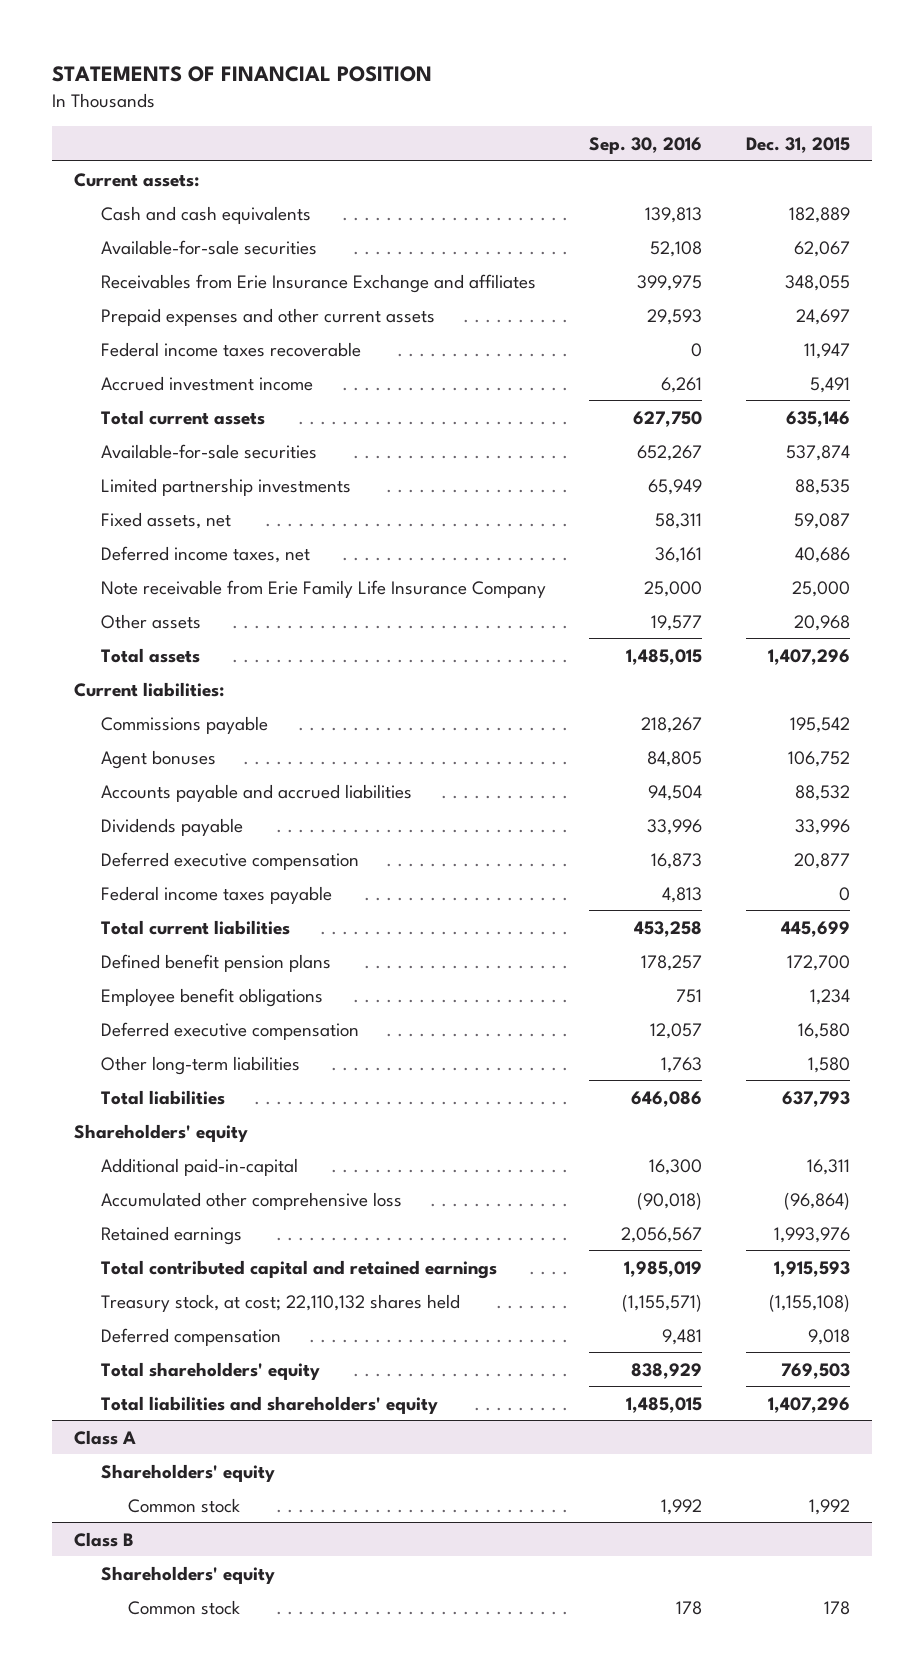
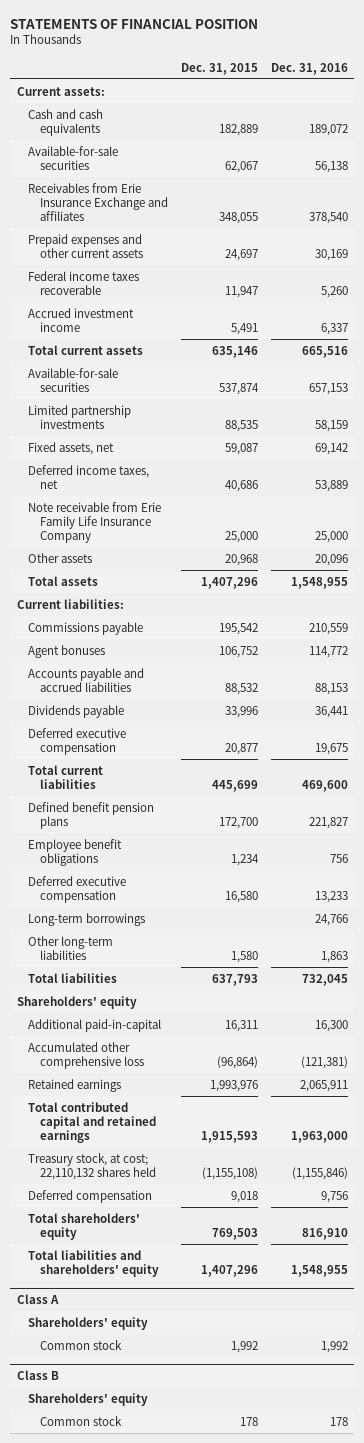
- | Sep. 30, 2016 | Dec. 31, 2015
+ | Dec. 31, 2015 | Dec. 31, 2016
- Federal income taxes payable | 4,813 | 0
+ Long-term borrowings | | 24,766

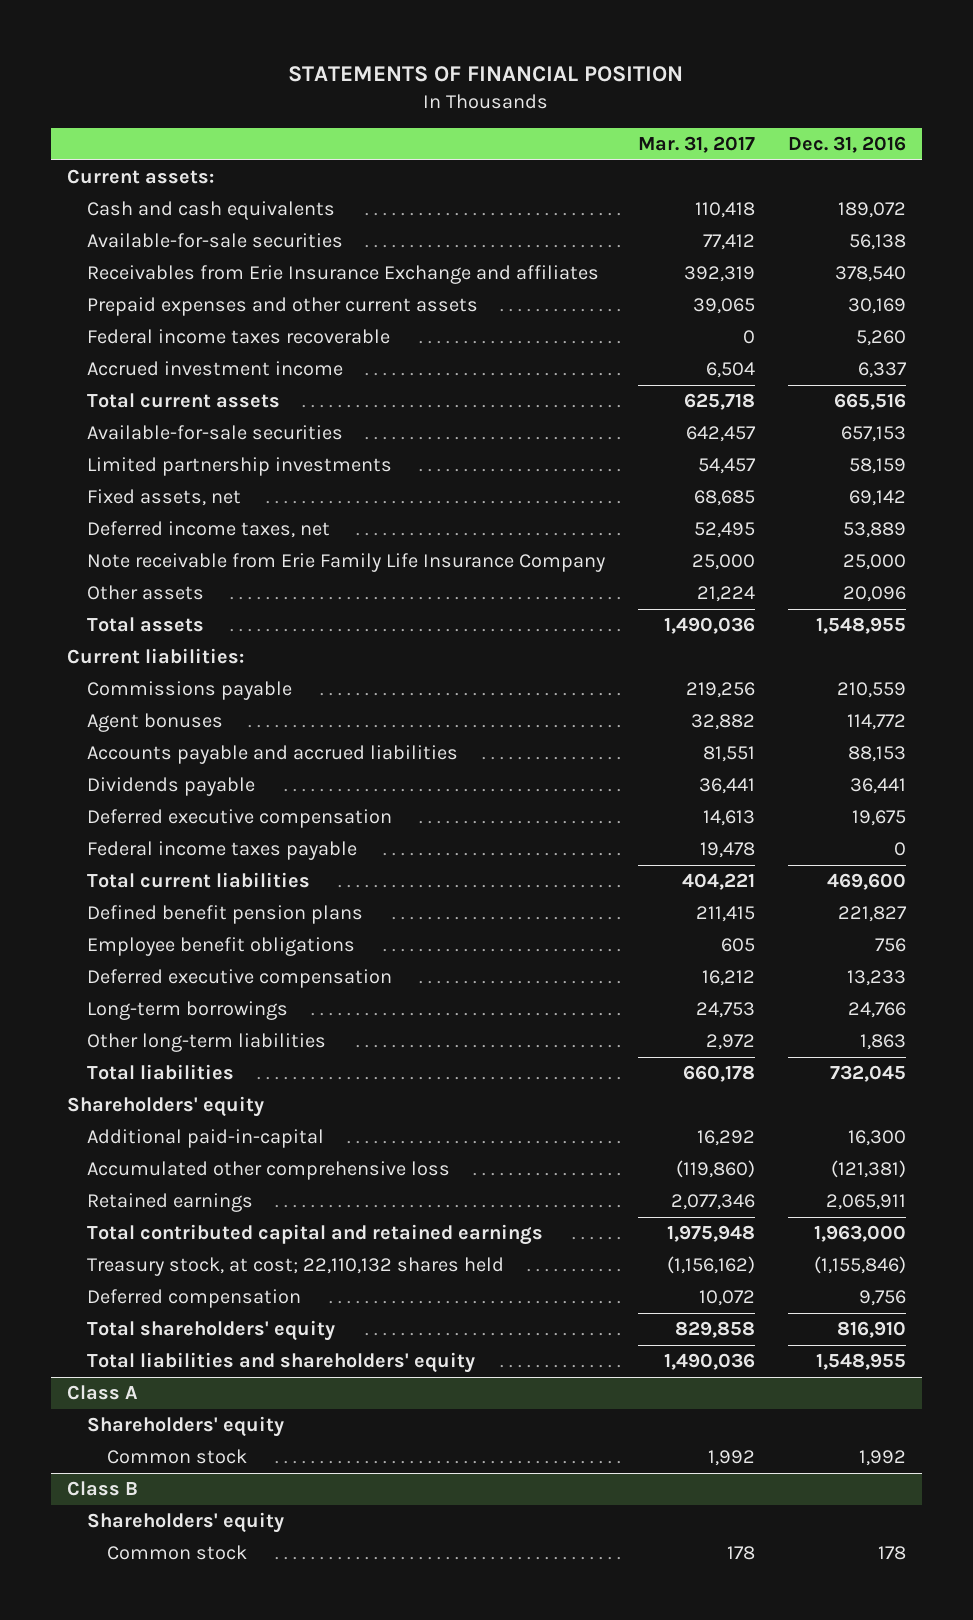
- | Dec. 31, 2015 | Dec. 31, 2016
+ | Mar. 31, 2017 | Dec. 31, 2016
+ Federal income taxes payable | 19,478 | 0

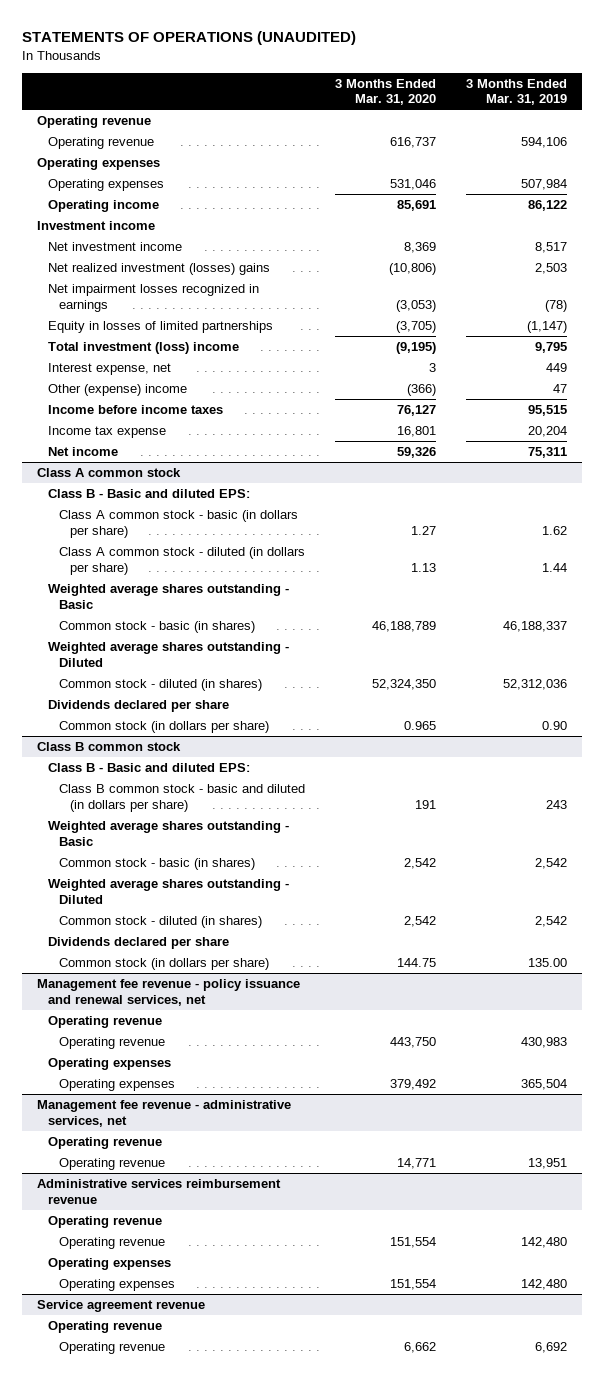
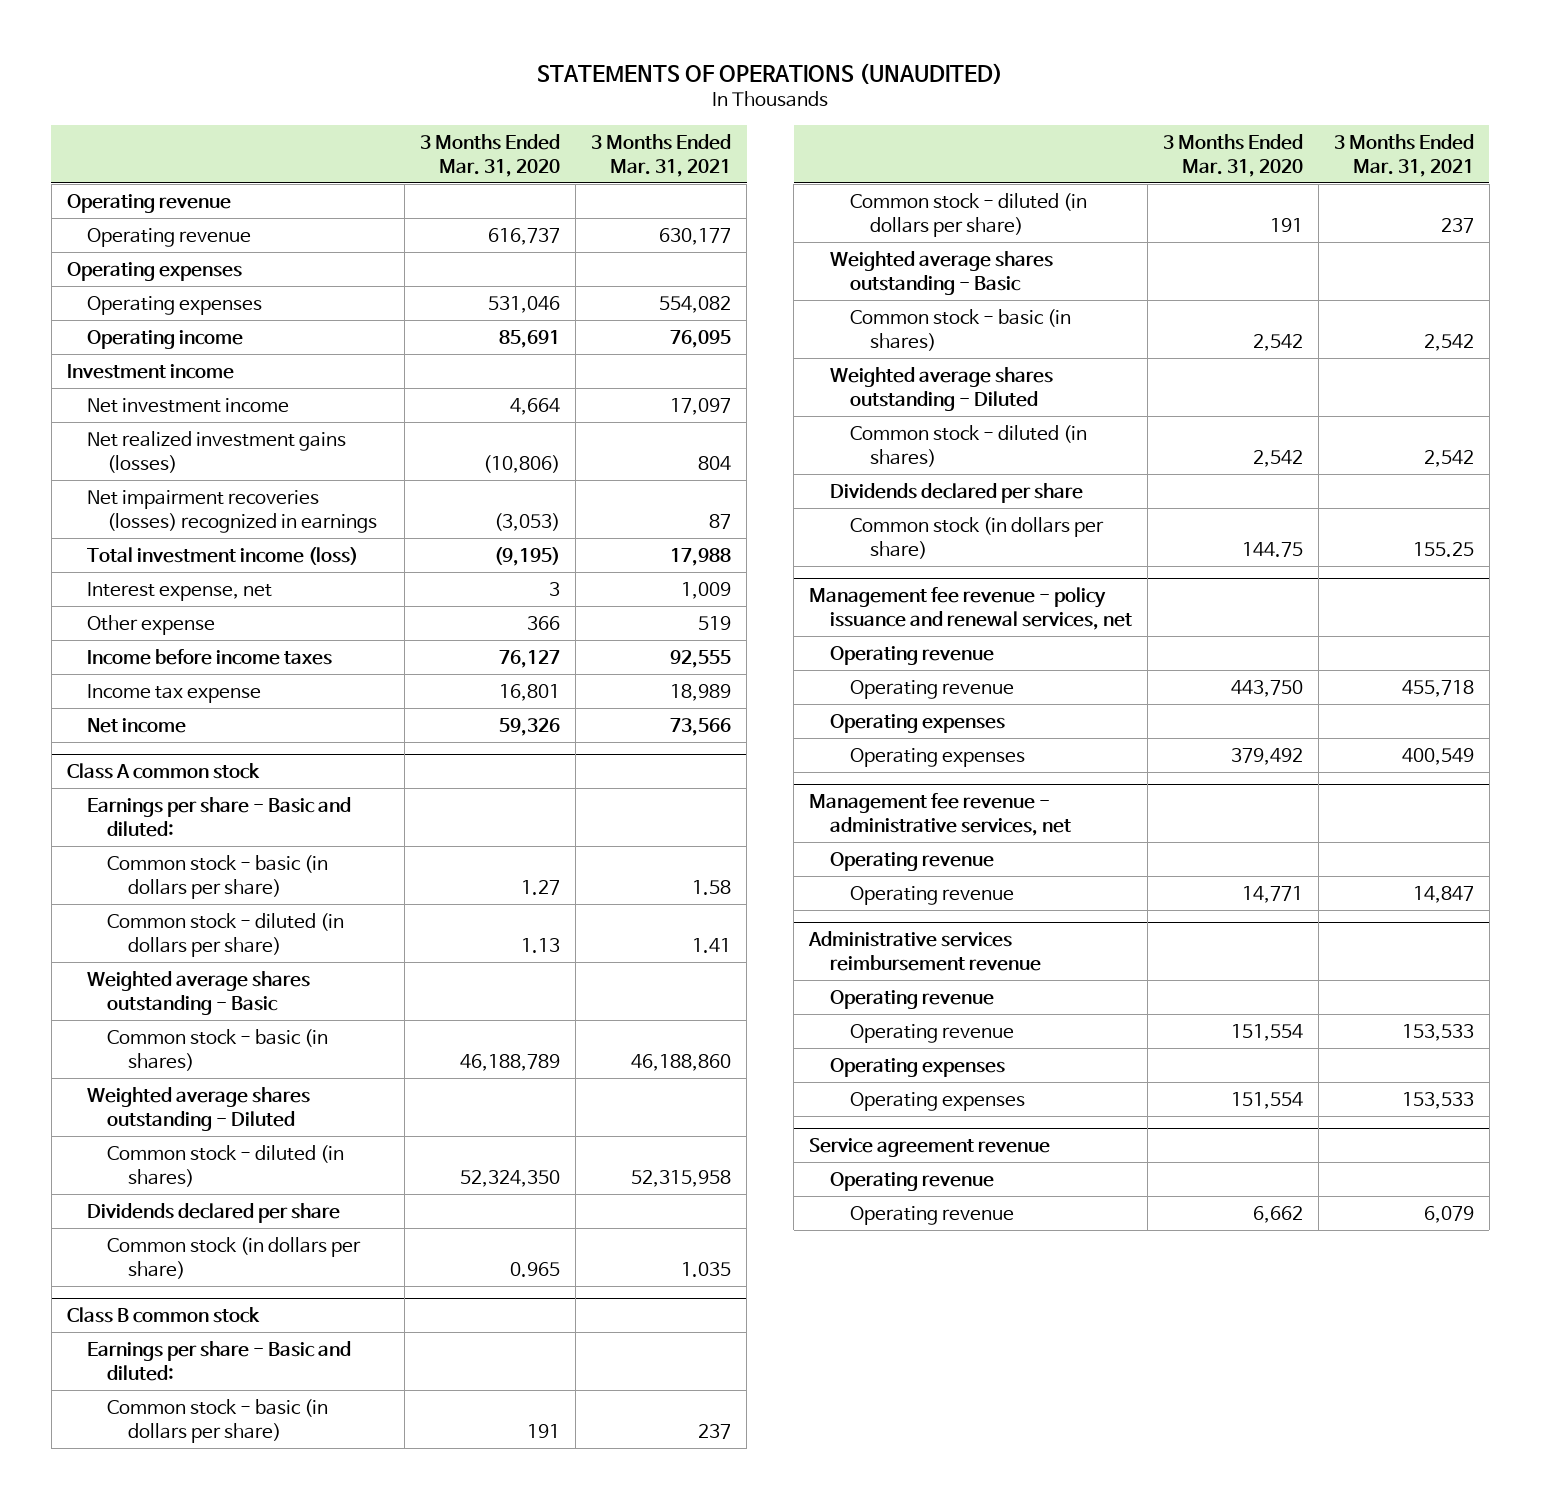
- | 3 Months Ended Mar. 31, 2020 | 3 Months Ended Mar. 31, 2019
+ | 3 Months Ended Mar. 31, 2020 | 3 Months Ended Mar. 31, 2021
- Net investment income | 8,369 | 8,517
- Net realized investment (losses) gains | (10,806) | 2,503
- Net impairment losses recognized in earnings | (3,053) | (78)
- Equity in losses of limited partnerships | (3,705) | (1,147)
- Total investment (loss) income | (9,195) | 9,795
+ Net investment income | 4,664 | 17,097
+ Net realized investment gains (losses) | (10,806) | 804
+ Net impairment recoveries (losses) recognized in earnings | (3,053) | 87
+ Total investment income (loss) | (9,195) | 17,988
- Other (expense) income | (366) | 47
+ Other expense | 366 | 519
@ Class A common stock
- Class B - Basic and diluted EPS:
- Class A common stock - basic (in dollars per share) | 1.27 | 1.62
- Class A common stock - diluted (in dollars per share) | 1.13 | 1.44
+ Earnings per share - Basic and diluted:
+ Common stock - basic (in dollars per share) | 1.27 | 1.58
+ Common stock - diluted (in dollars per share) | 1.13 | 1.41
@ Class B common stock
- Class B - Basic and diluted EPS:
- Class B common stock - basic and diluted (in dollars per share) | 191 | 243
+ Earnings per share - Basic and diluted:
+ Common stock - basic (in dollars per share) | 191 | 237
+ Common stock - diluted (in dollars per share) | 191 | 237

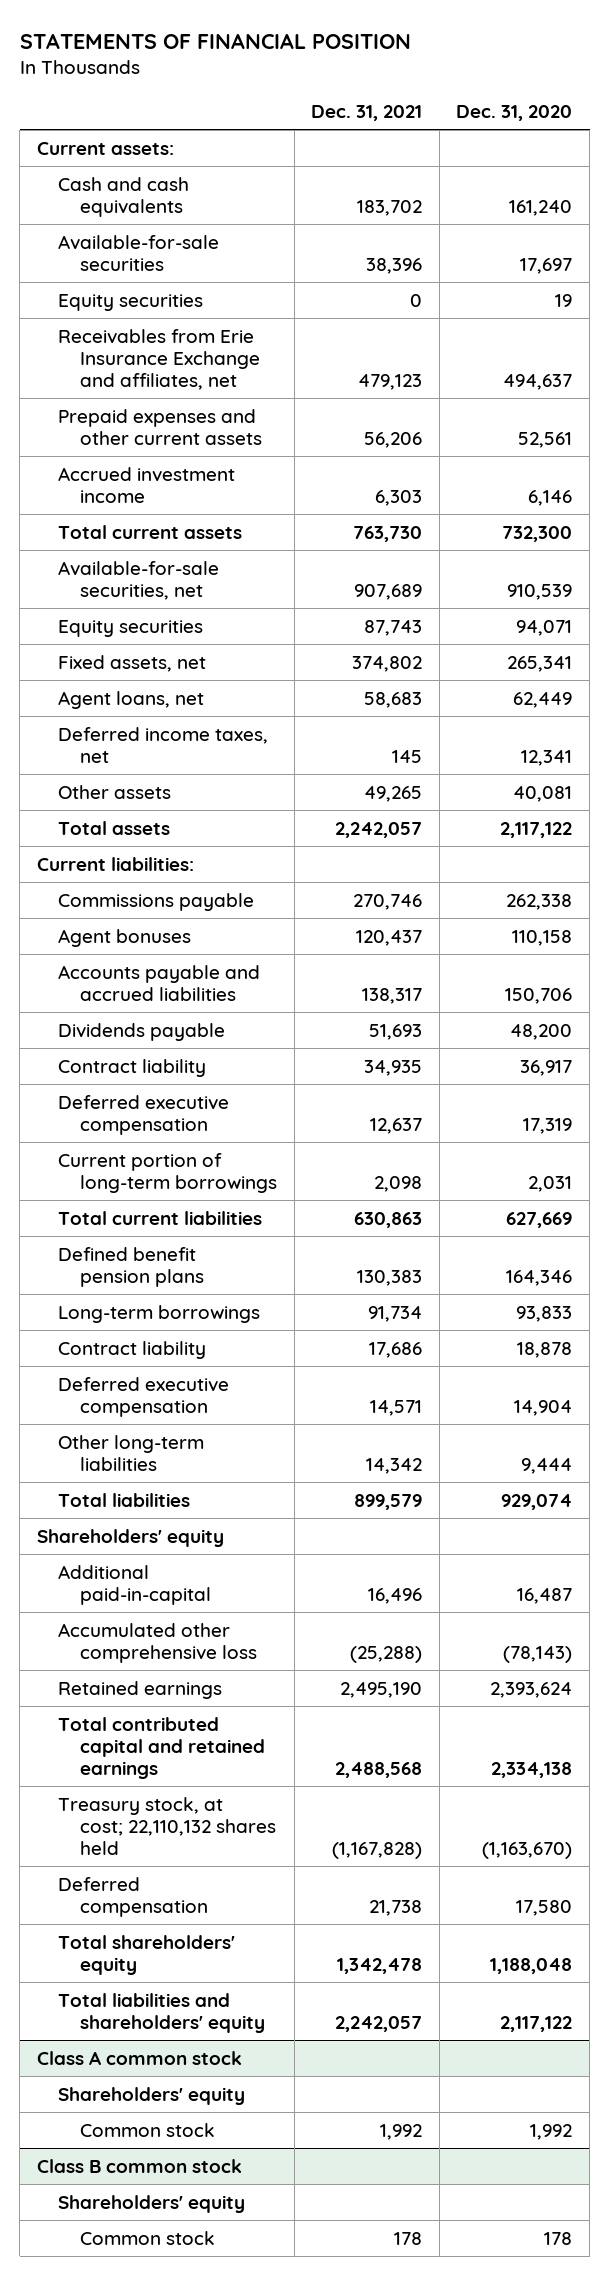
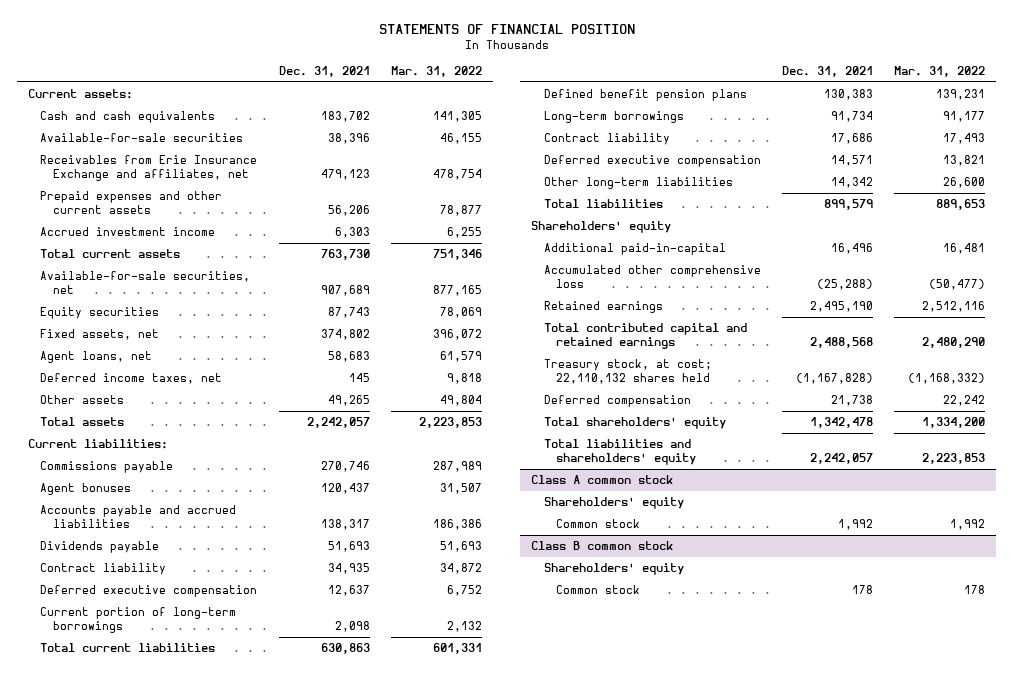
- | Dec. 31, 2021 | Dec. 31, 2020
+ | Dec. 31, 2021 | Mar. 31, 2022
- Equity securities | 0 | 19

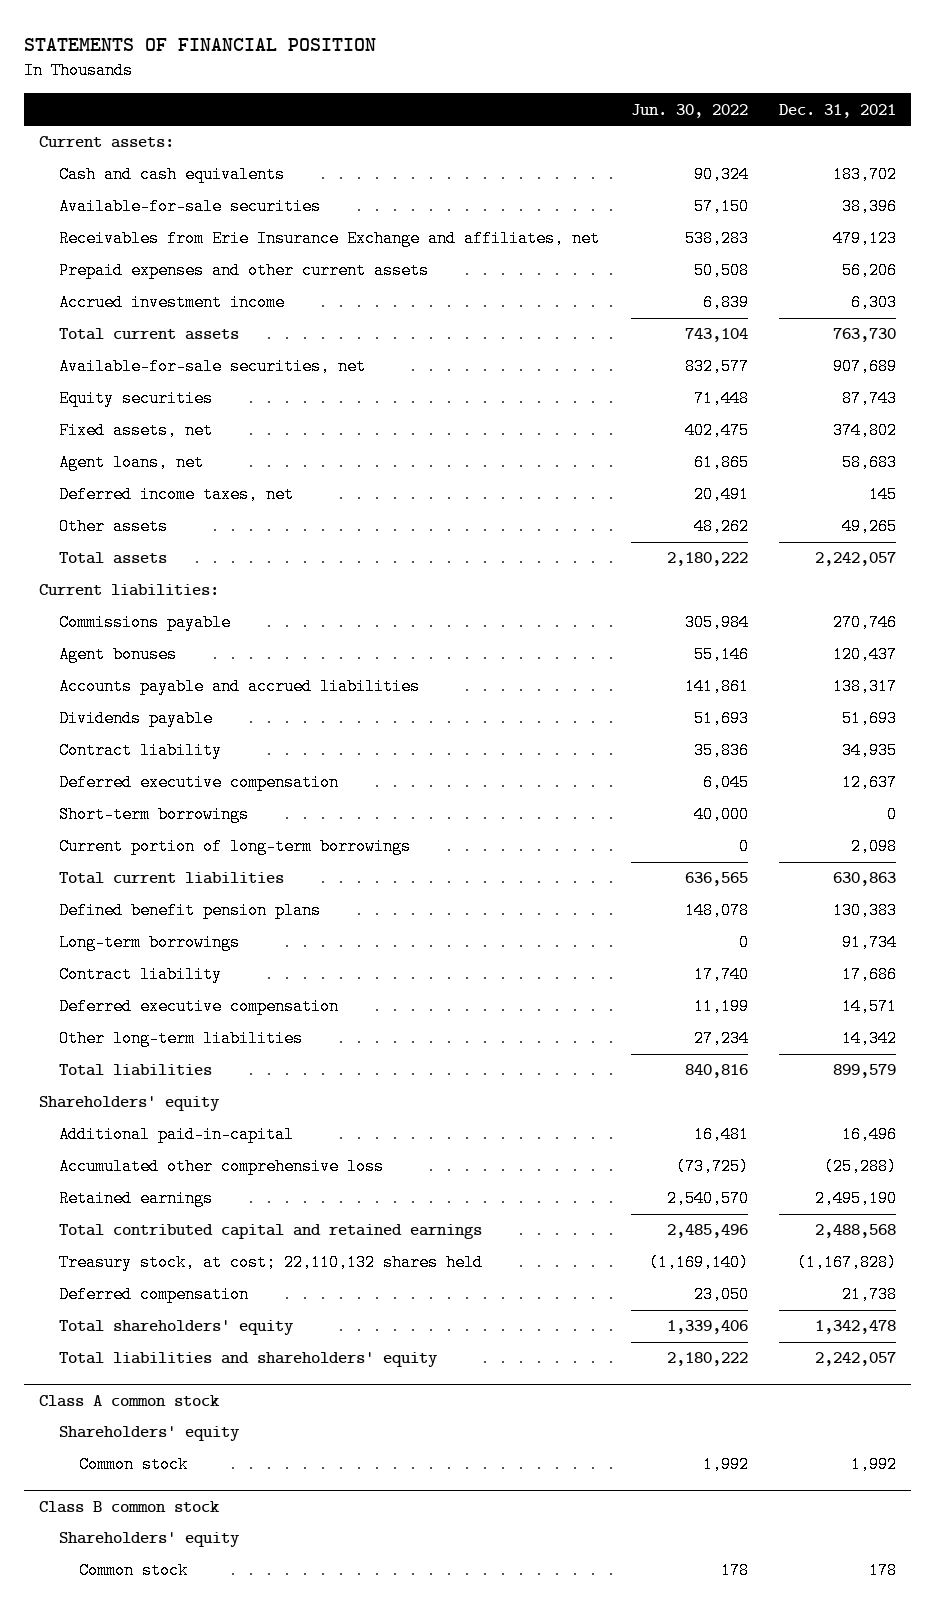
- | Dec. 31, 2021 | Mar. 31, 2022
+ | Jun. 30, 2022 | Dec. 31, 2021
+ Short-term borrowings | 40,000 | 0

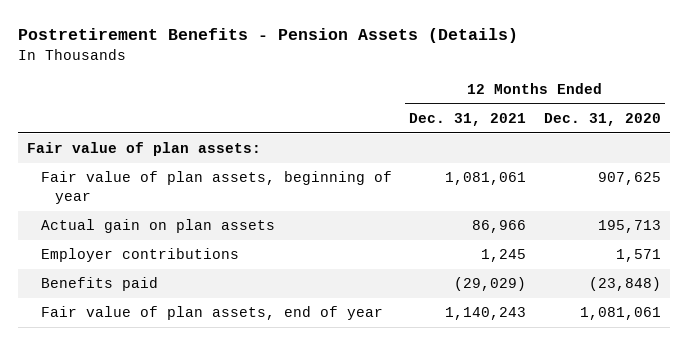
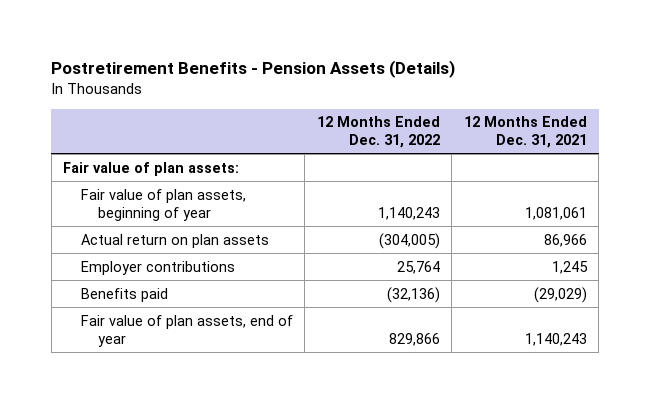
- | 12 Months Ended Dec. 31, 2021 | 12 Months Ended Dec. 31, 2020
+ | 12 Months Ended Dec. 31, 2022 | 12 Months Ended Dec. 31, 2021
- Actual gain on plan assets | 86,966 | 195,713
+ Actual return on plan assets | (304,005) | 86,966

